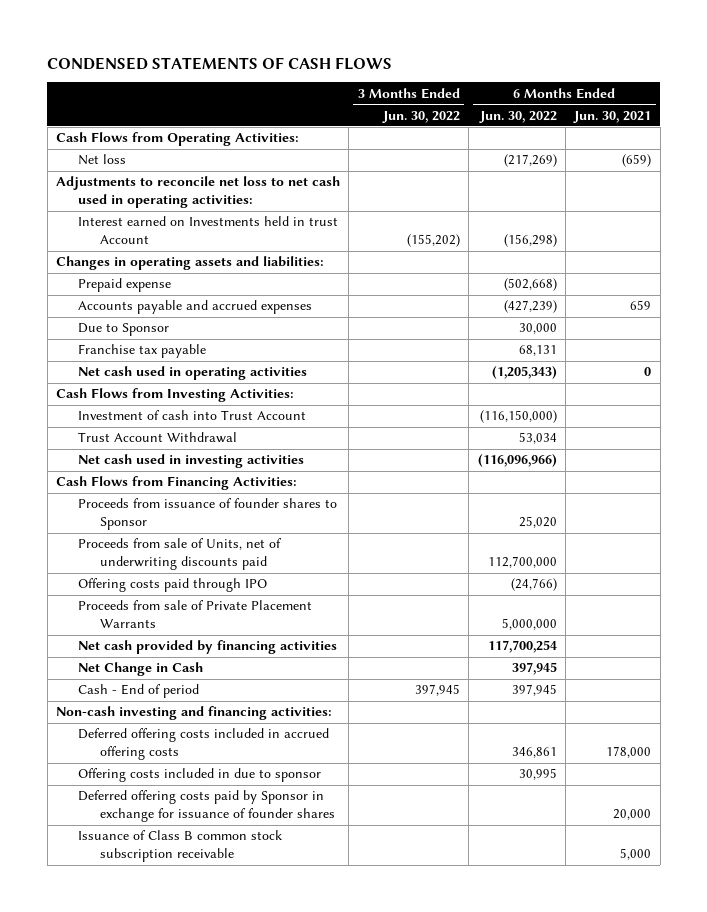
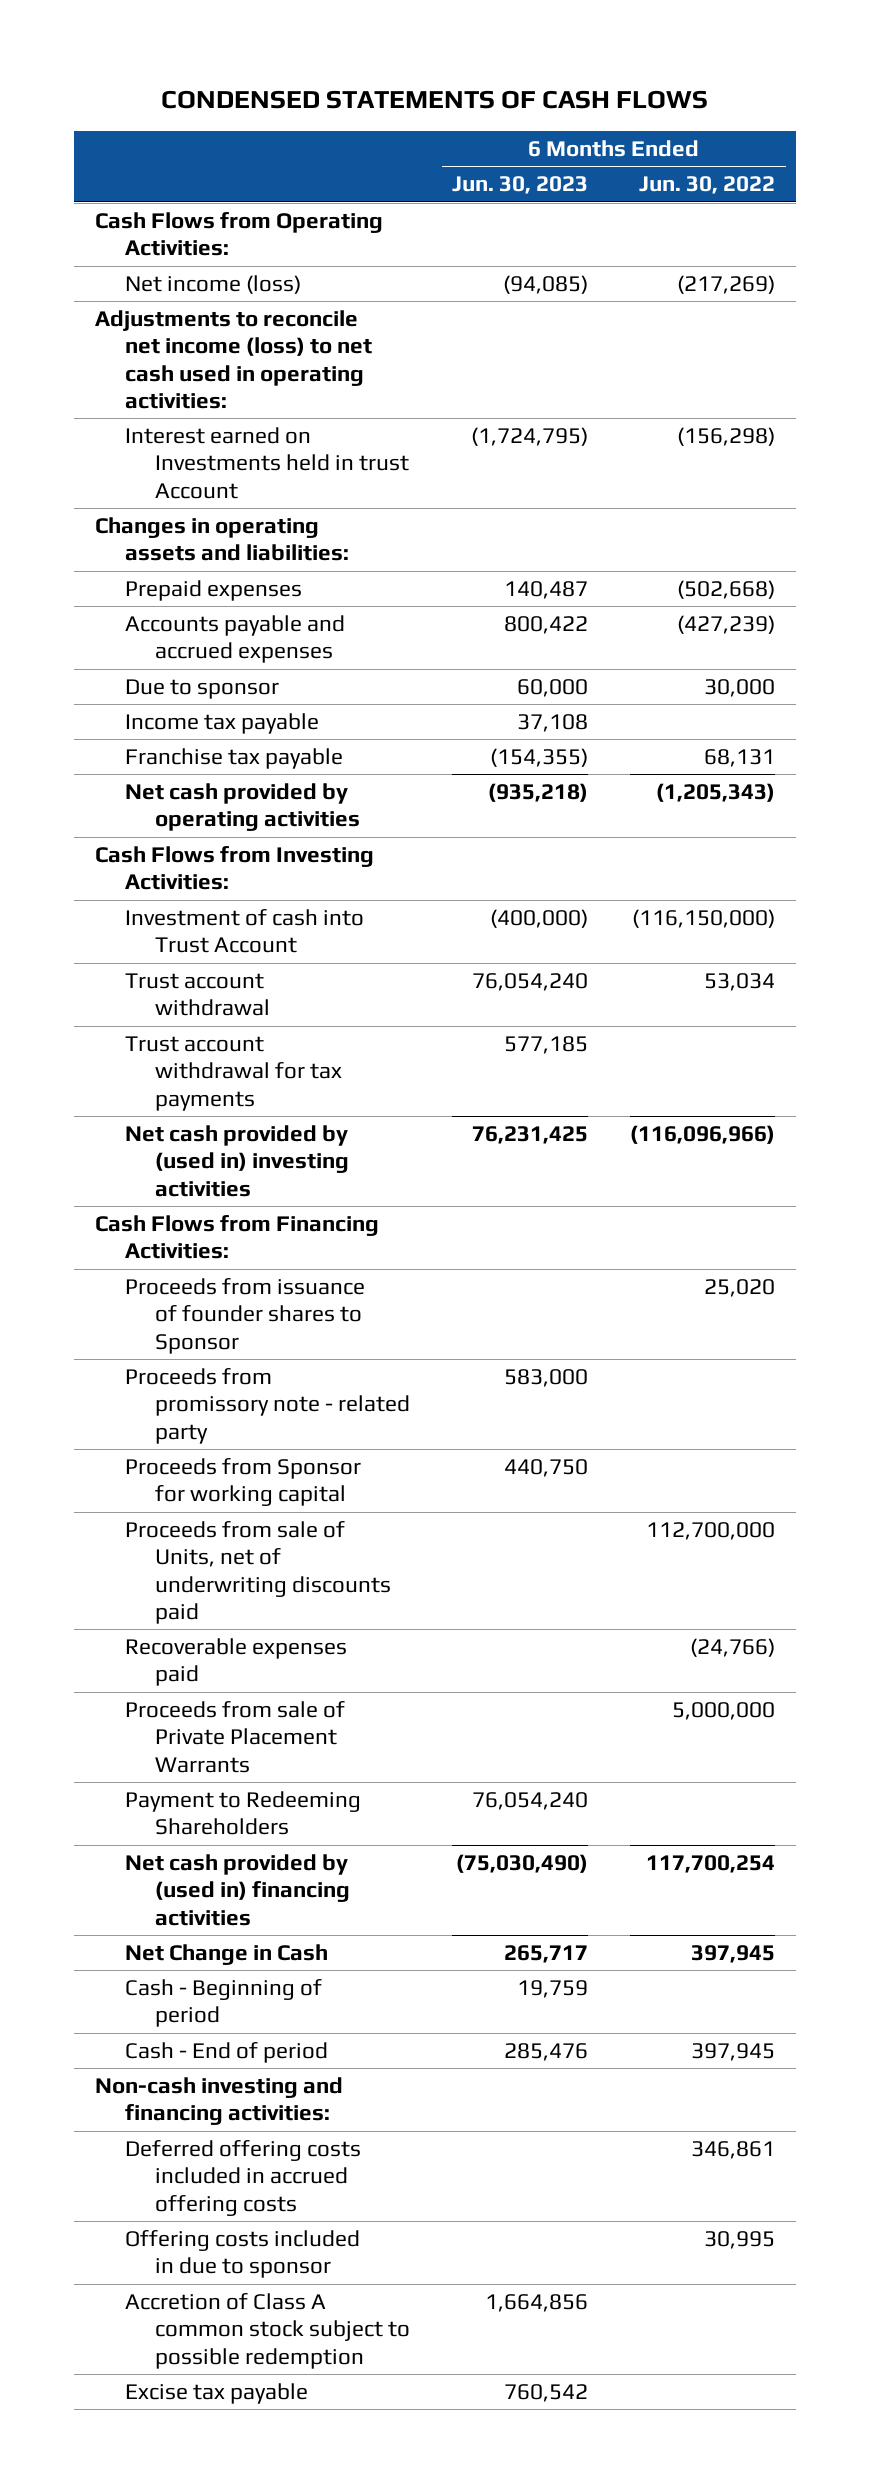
- | 3 Months Ended Jun. 30, 2022 | 6 Months Ended Jun. 30, 2022 | 6 Months Ended Jun. 30, 2021
+ | 6 Months Ended Jun. 30, 2023 | 6 Months Ended Jun. 30, 2022
- Net loss | | (217,269) | (659)
- Adjustments to reconcile net loss to net cash used in operating activities:
+ Net income (loss) | (94,085) | (217,269)
+ Adjustments to reconcile net income (loss) to net cash used in operating activities:
- Prepaid expense | | (502,668) |
+ Prepaid expenses | 140,487 | (502,668)
- Due to Sponsor | | 30,000 |
+ Due to sponsor | 60,000 | 30,000
+ Income tax payable | 37,108 |
- Net cash used in operating activities | | (1,205,343) | 0
+ Net cash provided by operating activities | (935,218) | (1,205,343)
- Trust Account Withdrawal | | 53,034 |
- Net cash used in investing activities | | (116,096,966) |
+ Trust account withdrawal | 76,054,240 | 53,034
+ Trust account withdrawal for tax payments | 577,185 |
+ Net cash provided by (used in) investing activities | 76,231,425 | (116,096,966)
+ Proceeds from promissory note - related party | 583,000 |
+ Proceeds from Sponsor for working capital | 440,750 |
- Offering costs paid through IPO | | (24,766) |
+ Recoverable expenses paid | | (24,766)
- Net cash provided by financing activities | | 117,700,254 |
+ Payment to Redeeming Shareholders | 76,054,240 |
+ Net cash provided by (used in) financing activities | (75,030,490) | 117,700,254
+ Cash - Beginning of period | 19,759 |
- Deferred offering costs paid by Sponsor in exchange for issuance of founder shares | | | 20,000
- Issuance of Class B common stock subscription receivable | | | 5,000
+ Accretion of Class A common stock subject to possible redemption | 1,664,856 |
+ Excise tax payable | 760,542 |

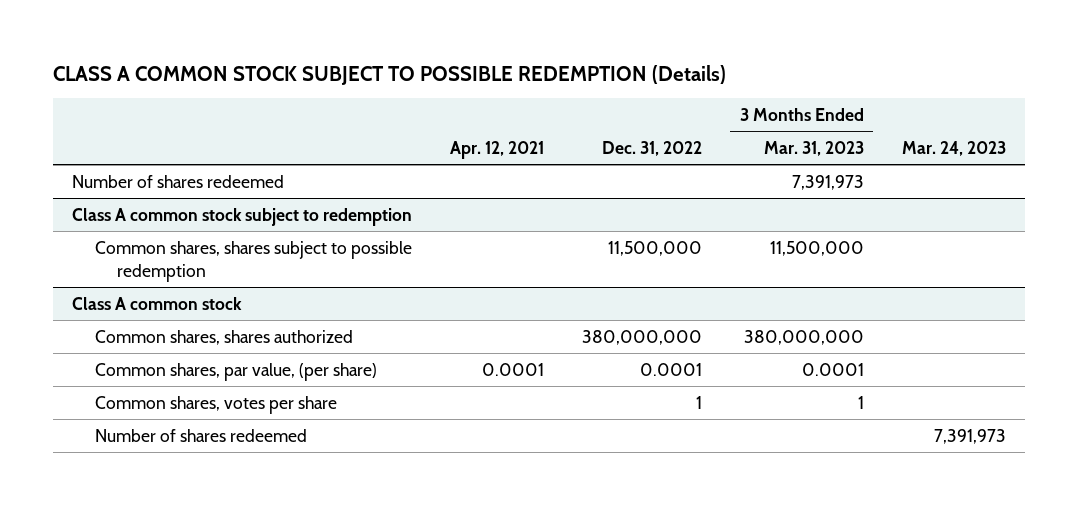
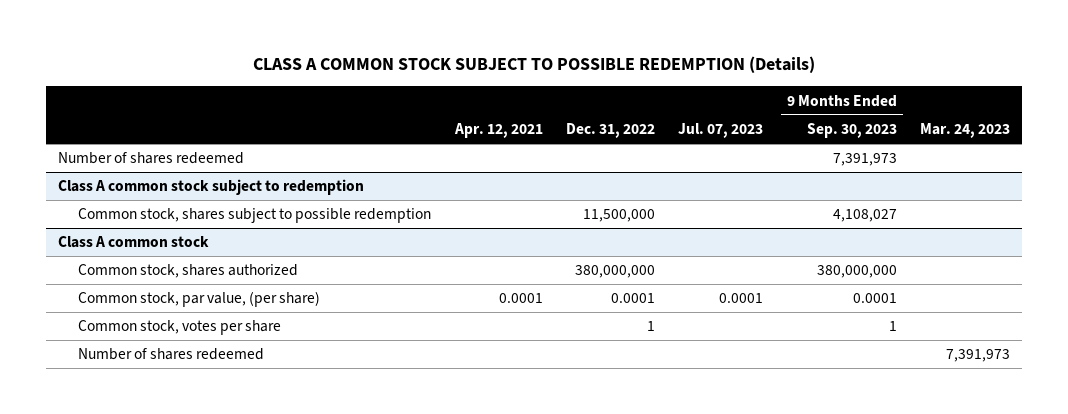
- | Apr. 12, 2021 | Dec. 31, 2022 | 3 Months Ended Mar. 31, 2023 | Mar. 24, 2023
+ | Apr. 12, 2021 | Dec. 31, 2022 | Jul. 07, 2023 | 9 Months Ended Sep. 30, 2023 | Mar. 24, 2023
@ Class A common stock subject to redemption
- Common shares, shares subject to possible redemption | | 11,500,000 | 11,500,000 |
+ Common stock, shares subject to possible redemption | | 11,500,000 | | 4,108,027 |
@ Class A common stock
- Common shares, shares authorized | | 380,000,000 | 380,000,000 |
- Common shares, par value, (per share) | 0.0001 | 0.0001 | 0.0001 |
- Common shares, votes per share | | 1 | 1 |
+ Common stock, shares authorized | | 380,000,000 | | 380,000,000 |
+ Common stock, par value, (per share) | 0.0001 | 0.0001 | 0.0001 | 0.0001 |
+ Common stock, votes per share | | 1 | | 1 |

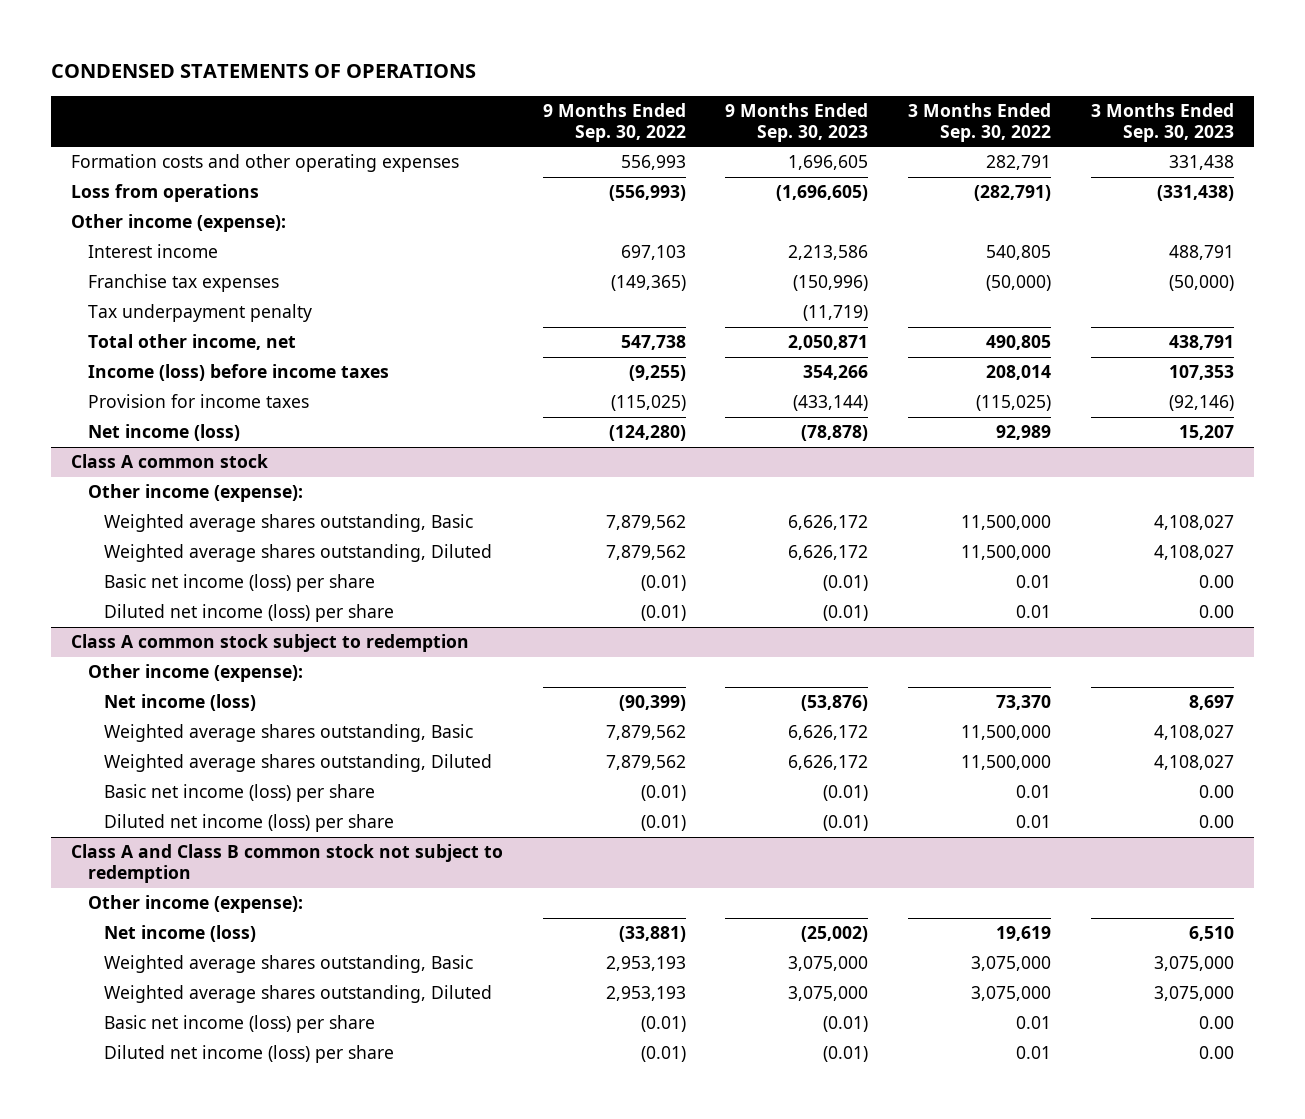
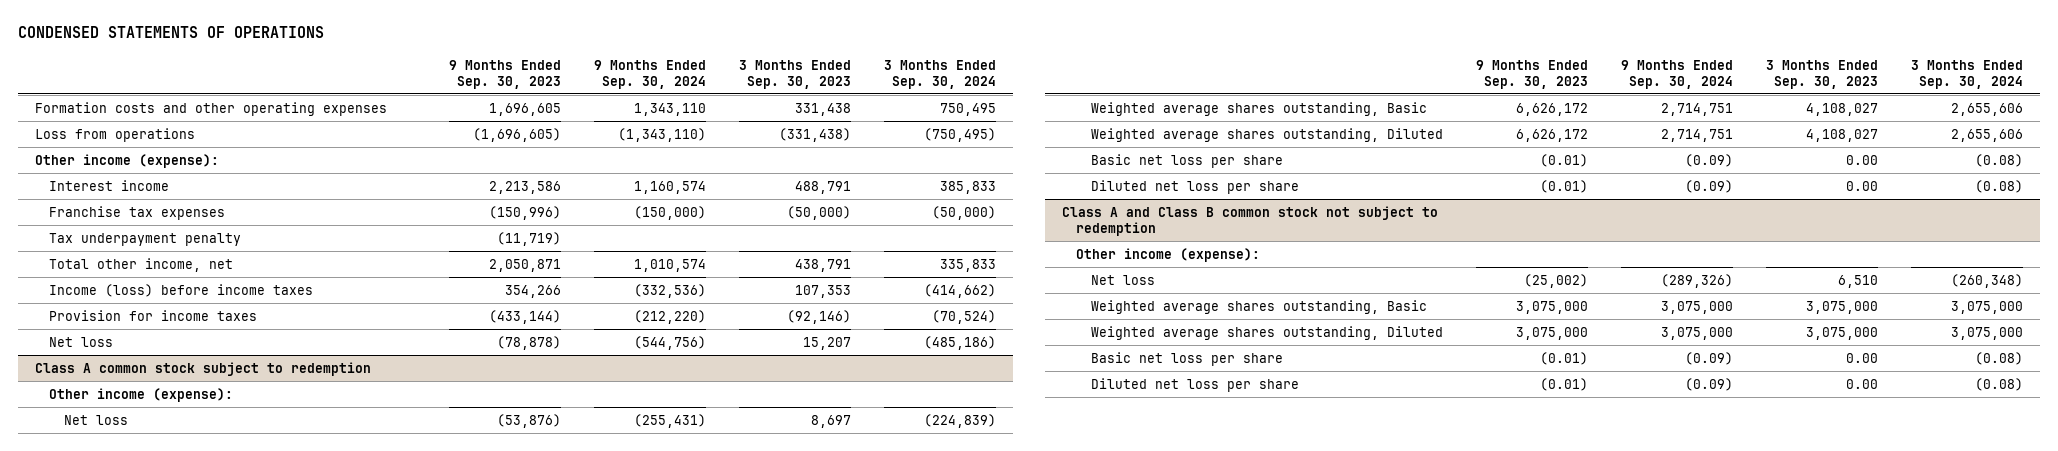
- | 9 Months Ended Sep. 30, 2022 | 9 Months Ended Sep. 30, 2023 | 3 Months Ended Sep. 30, 2022 | 3 Months Ended Sep. 30, 2023
+ | 9 Months Ended Sep. 30, 2023 | 9 Months Ended Sep. 30, 2024 | 3 Months Ended Sep. 30, 2023 | 3 Months Ended Sep. 30, 2024
- Net income (loss) | (124,280) | (78,878) | 92,989 | 15,207
- Class A common stock
- Other income (expense):
- Weighted average shares outstanding, Basic | 7,879,562 | 6,626,172 | 11,500,000 | 4,108,027
- Weighted average shares outstanding, Diluted | 7,879,562 | 6,626,172 | 11,500,000 | 4,108,027
- Basic net income (loss) per share | (0.01) | (0.01) | 0.01 | 0.00
- Diluted net income (loss) per share | (0.01) | (0.01) | 0.01 | 0.00
+ Net loss | (78,878) | (544,756) | 15,207 | (485,186)
@ Class A common stock subject to redemption
- Net income (loss) | (90,399) | (53,876) | 73,370 | 8,697
+ Net loss | (53,876) | (255,431) | 8,697 | (224,839)
- Basic net income (loss) per share | (0.01) | (0.01) | 0.01 | 0.00
- Diluted net income (loss) per share | (0.01) | (0.01) | 0.01 | 0.00
+ Basic net loss per share | (0.01) | (0.09) | 0.00 | (0.08)
+ Diluted net loss per share | (0.01) | (0.09) | 0.00 | (0.08)
@ Class A and Class B common stock not subject to redemption
- Net income (loss) | (33,881) | (25,002) | 19,619 | 6,510
+ Net loss | (25,002) | (289,326) | 6,510 | (260,348)
- Basic net income (loss) per share | (0.01) | (0.01) | 0.01 | 0.00
- Diluted net income (loss) per share | (0.01) | (0.01) | 0.01 | 0.00
+ Basic net loss per share | (0.01) | (0.09) | 0.00 | (0.08)
+ Diluted net loss per share | (0.01) | (0.09) | 0.00 | (0.08)

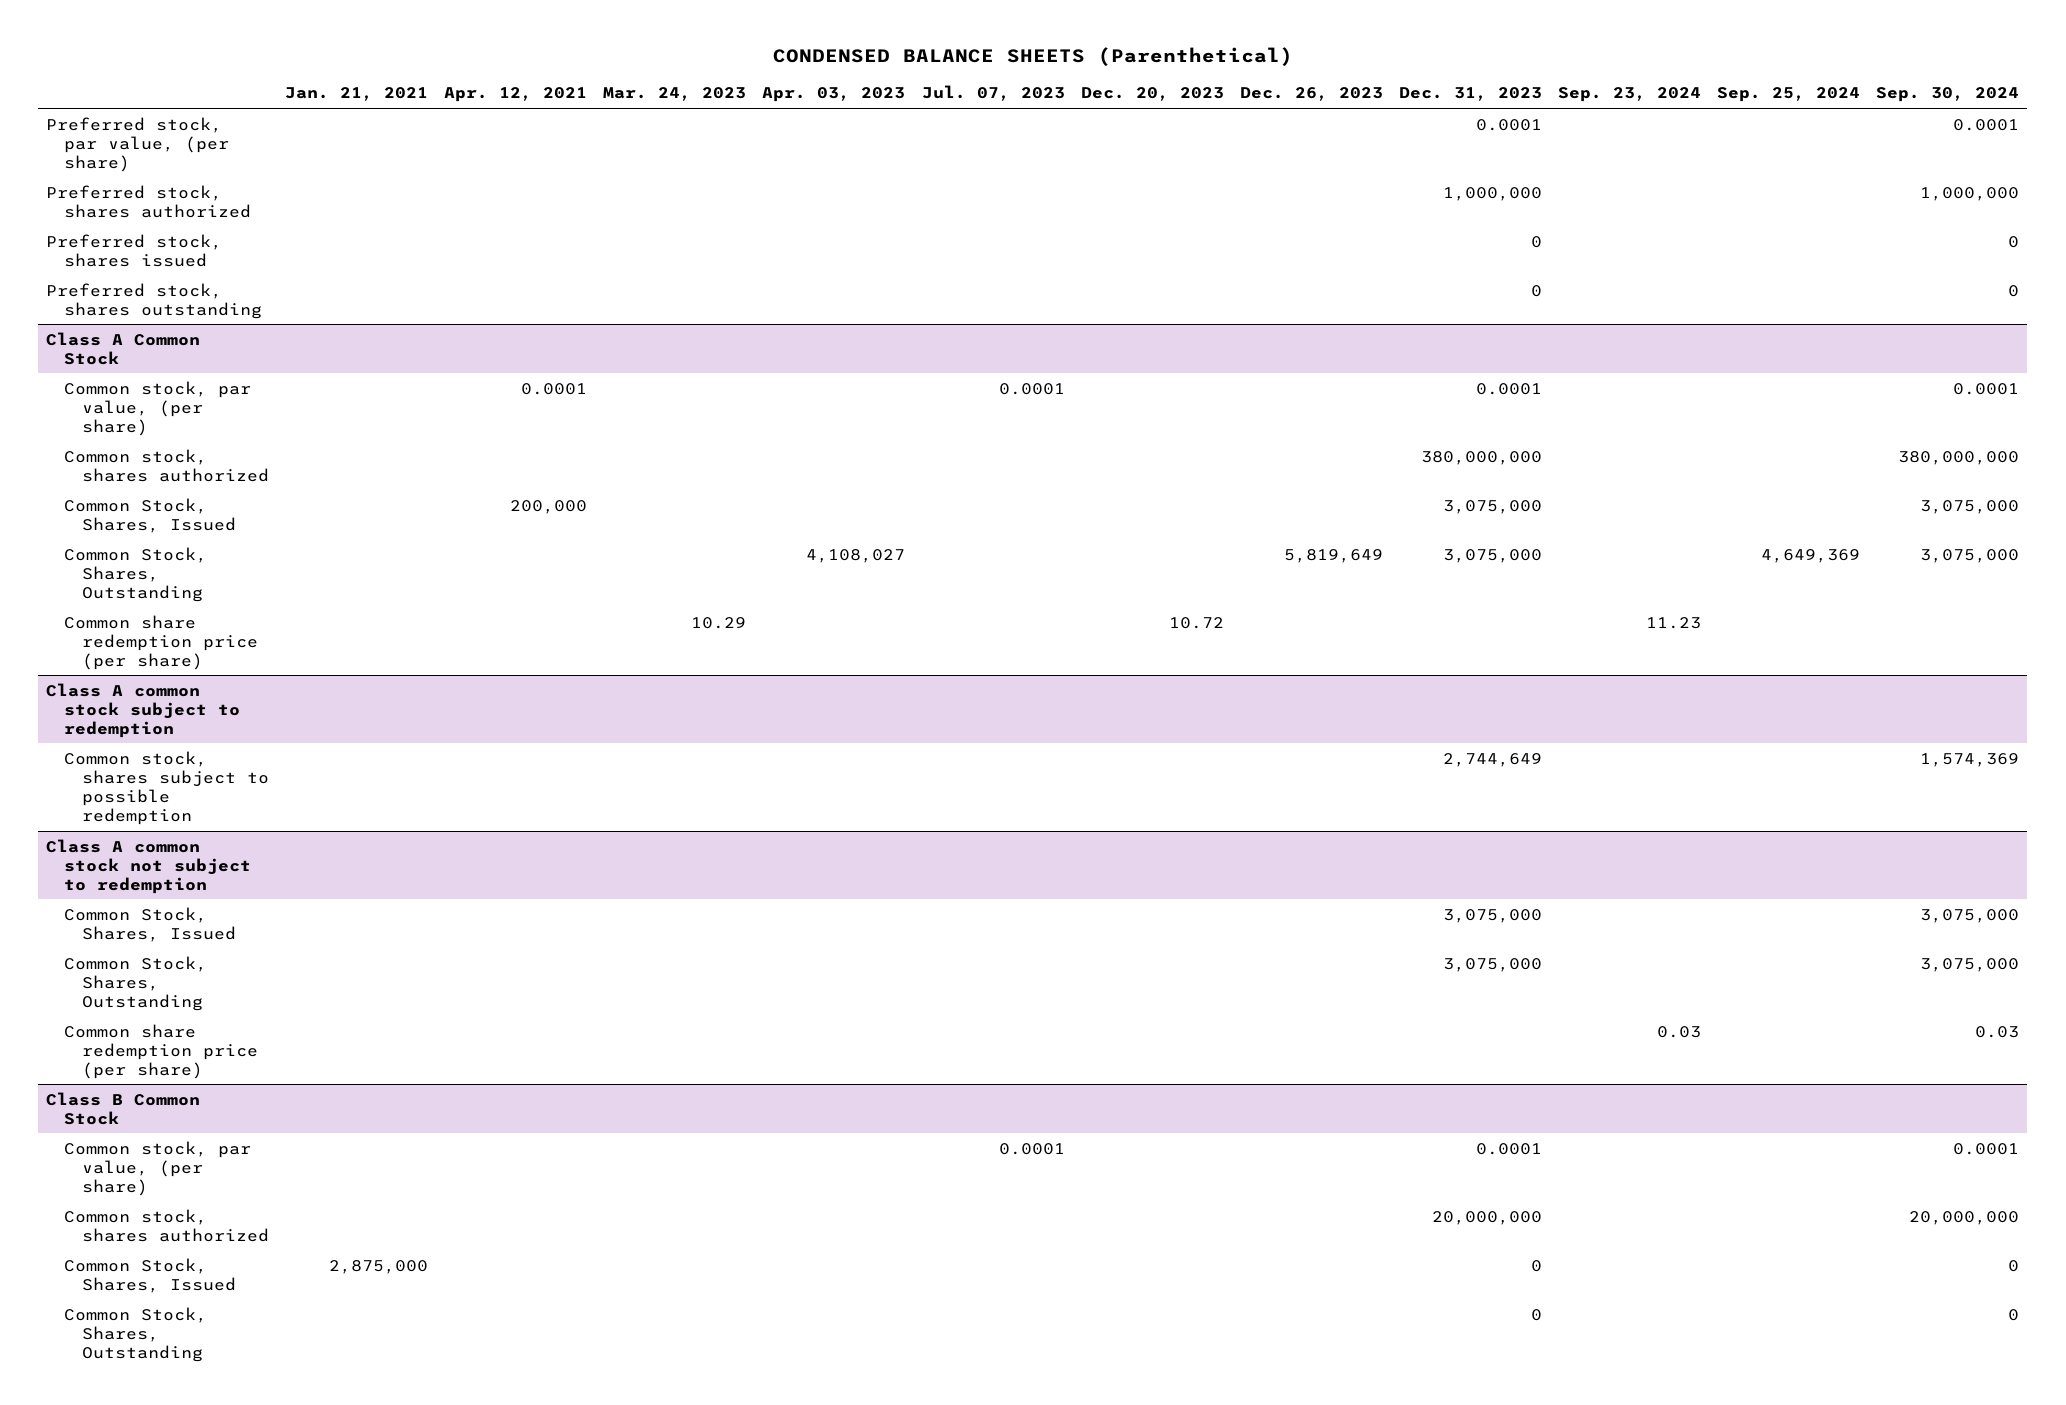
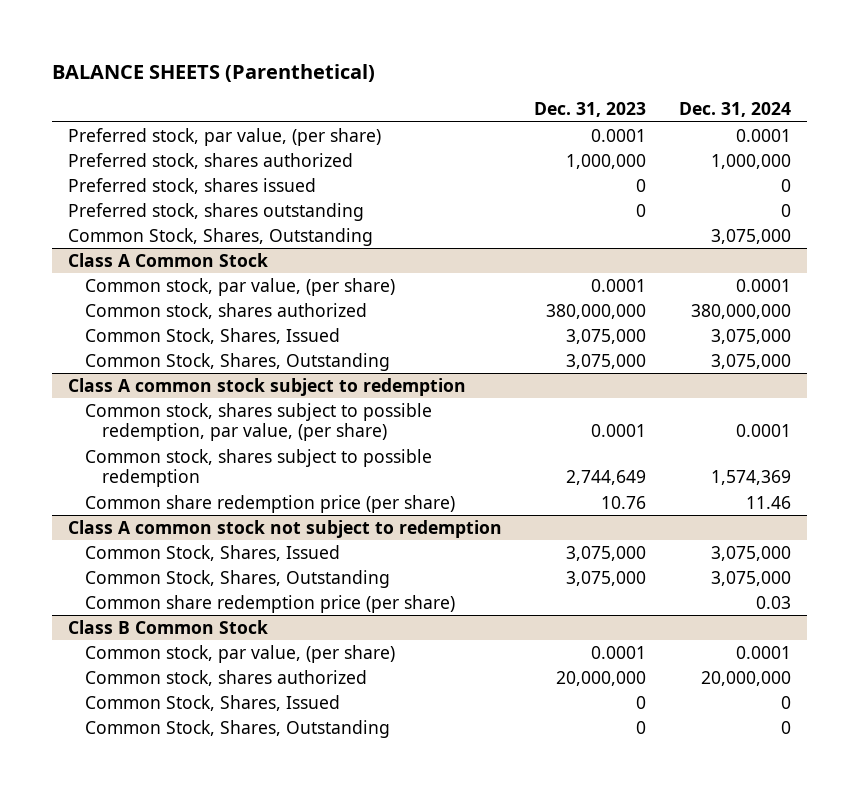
- CONDENSED BALANCE SHEETS (Parenthetical)
+ BALANCE SHEETS (Parenthetical)
- | Jan. 21, 2021 | Apr. 12, 2021 | Mar. 24, 2023 | Apr. 03, 2023 | Jul. 07, 2023 | Dec. 20, 2023 | Dec. 26, 2023 | Dec. 31, 2023 | Sep. 23, 2024 | Sep. 25, 2024 | Sep. 30, 2024
+ | Dec. 31, 2023 | Dec. 31, 2024
+ Common Stock, Shares, Outstanding | | 3,075,000
@ Class A Common Stock
- Common share redemption price (per share) | | | 10.29 | | | 10.72 | | | 11.23 | |
@ Class A common stock subject to redemption
+ Common stock, shares subject to possible redemption, par value, (per share) | 0.0001 | 0.0001
+ Common share redemption price (per share) | 10.76 | 11.46

